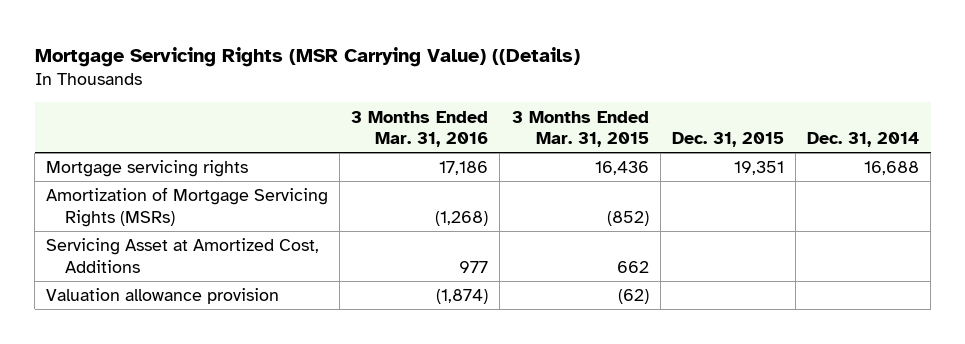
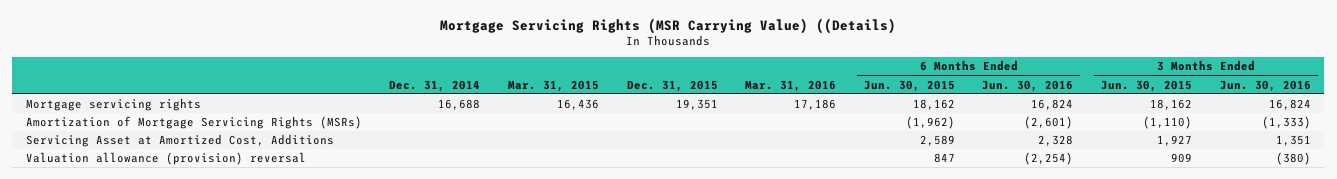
- | 3 Months Ended Mar. 31, 2016 | 3 Months Ended Mar. 31, 2015 | Dec. 31, 2015 | Dec. 31, 2014
+ | Dec. 31, 2014 | Mar. 31, 2015 | Dec. 31, 2015 | Mar. 31, 2016 | 6 Months Ended Jun. 30, 2015 | 6 Months Ended Jun. 30, 2016 | 3 Months Ended Jun. 30, 2015 | 3 Months Ended Jun. 30, 2016
- Valuation allowance provision | (1,874) | (62) | |
+ Valuation allowance (provision) reversal | | | | | 847 | (2,254) | 909 | (380)

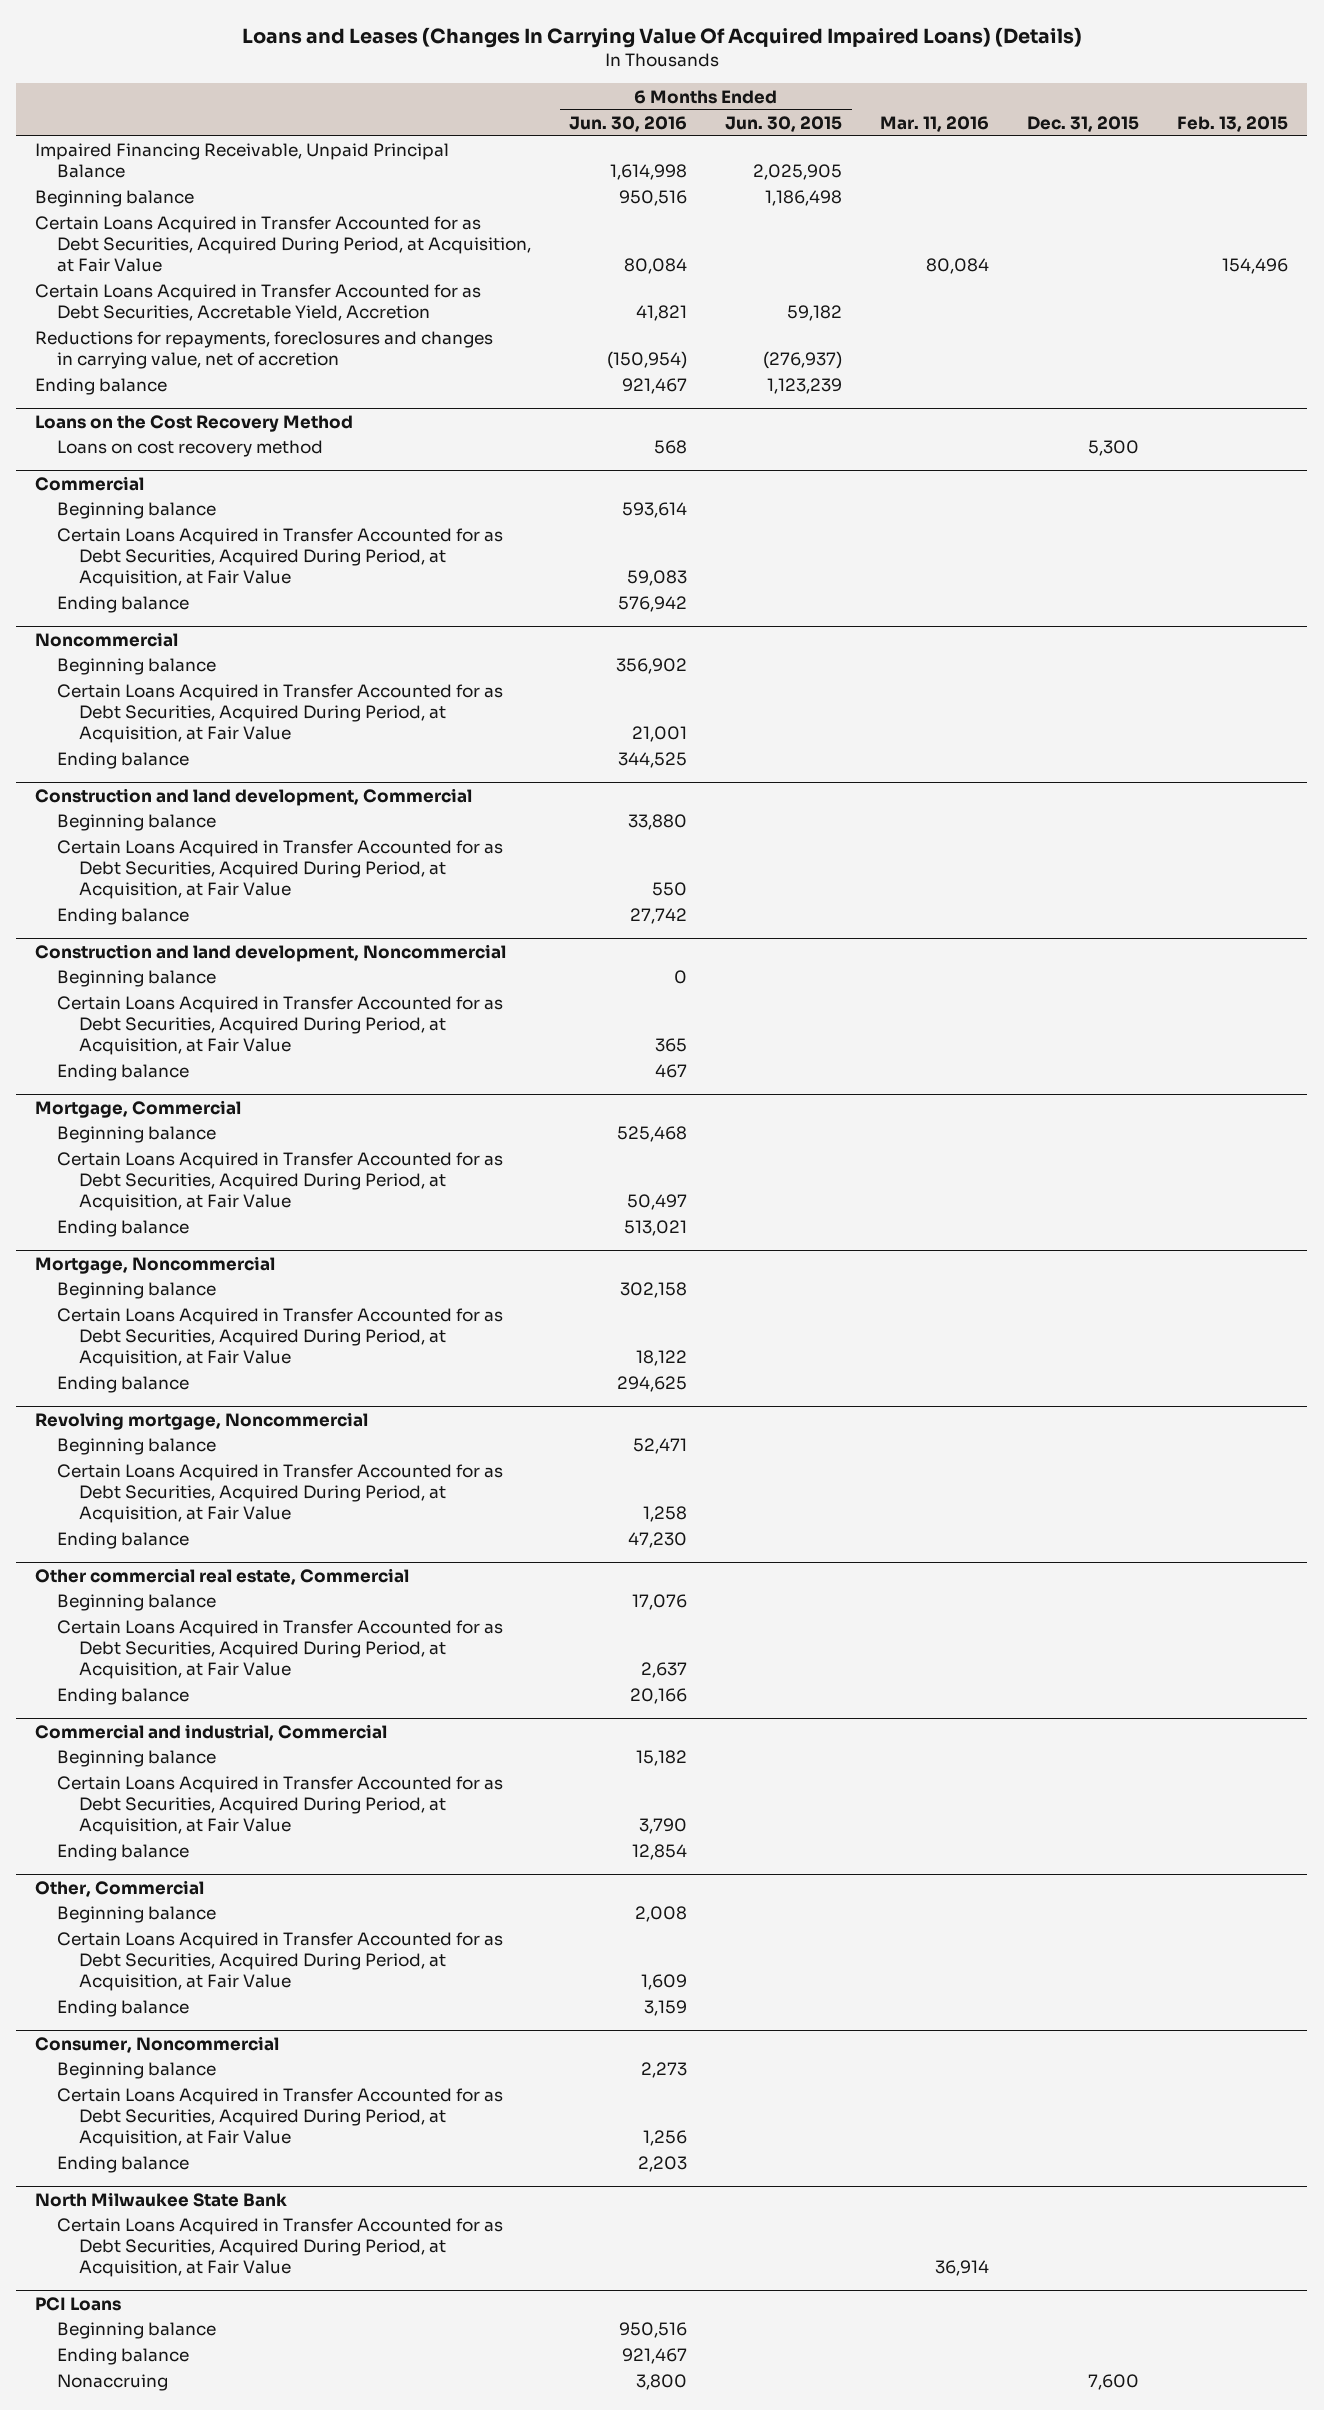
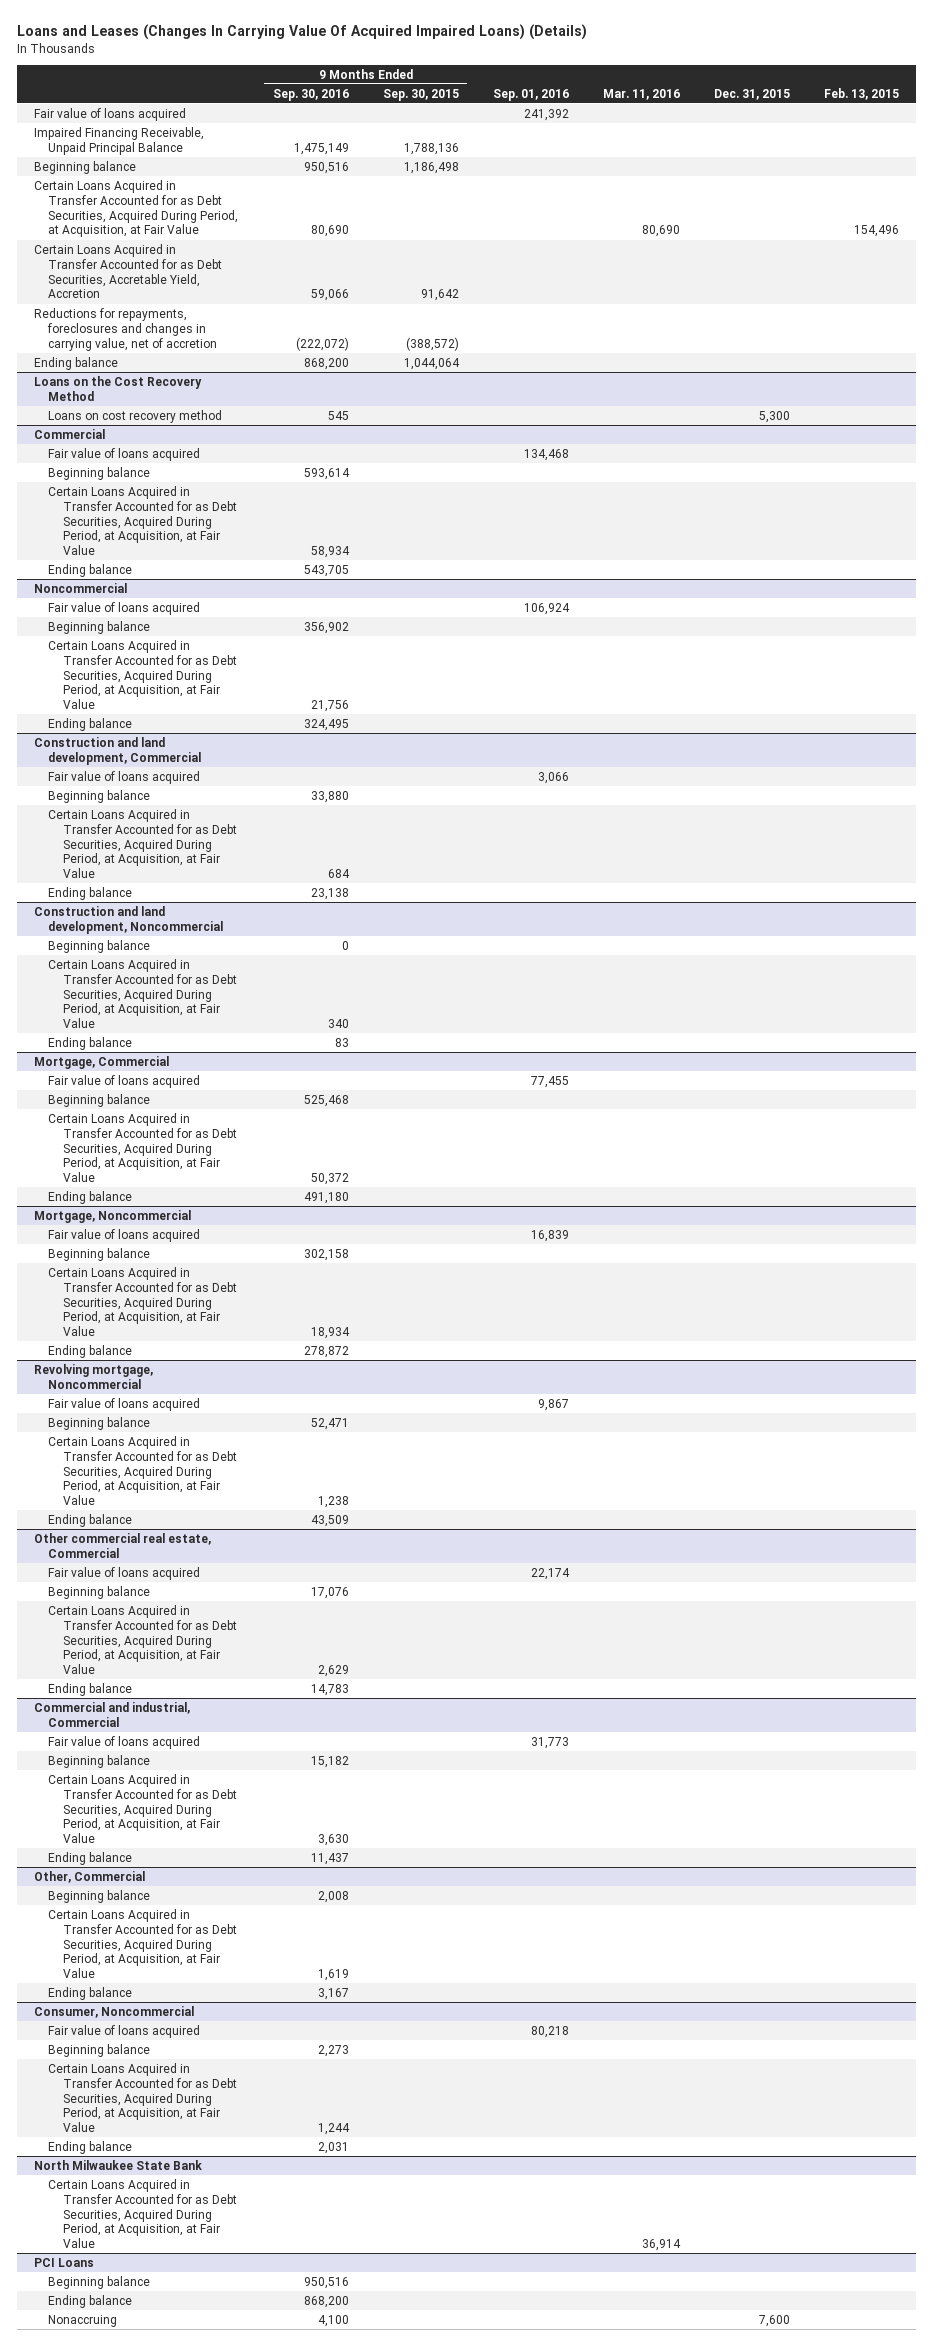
- | 6 Months Ended Jun. 30, 2016 | 6 Months Ended Jun. 30, 2015 | Mar. 11, 2016 | Dec. 31, 2015 | Feb. 13, 2015
+ | 9 Months Ended Sep. 30, 2016 | 9 Months Ended Sep. 30, 2015 | Sep. 01, 2016 | Mar. 11, 2016 | Dec. 31, 2015 | Feb. 13, 2015
+ Fair value of loans acquired | | | 241,392 | | |
- Certain Loans Acquired in Transfer Accounted for as Debt Securities, Acquired During Period, at Acquisition, at Fair Value | 80,084 | | 80,084 | | 154,496
+ Certain Loans Acquired in Transfer Accounted for as Debt Securities, Acquired During Period, at Acquisition, at Fair Value | 80,690 | | | 80,690 | | 154,496
@ Commercial
+ Fair value of loans acquired | | | 134,468 | | |
@ Noncommercial
+ Fair value of loans acquired | | | 106,924 | | |
@ Construction and land development, Commercial
+ Fair value of loans acquired | | | 3,066 | | |
@ Mortgage, Commercial
+ Fair value of loans acquired | | | 77,455 | | |
@ Mortgage, Noncommercial
+ Fair value of loans acquired | | | 16,839 | | |
@ Revolving mortgage, Noncommercial
+ Fair value of loans acquired | | | 9,867 | | |
@ Other commercial real estate, Commercial
+ Fair value of loans acquired | | | 22,174 | | |
@ Commercial and industrial, Commercial
+ Fair value of loans acquired | | | 31,773 | | |
@ Consumer, Noncommercial
+ Fair value of loans acquired | | | 80,218 | | |

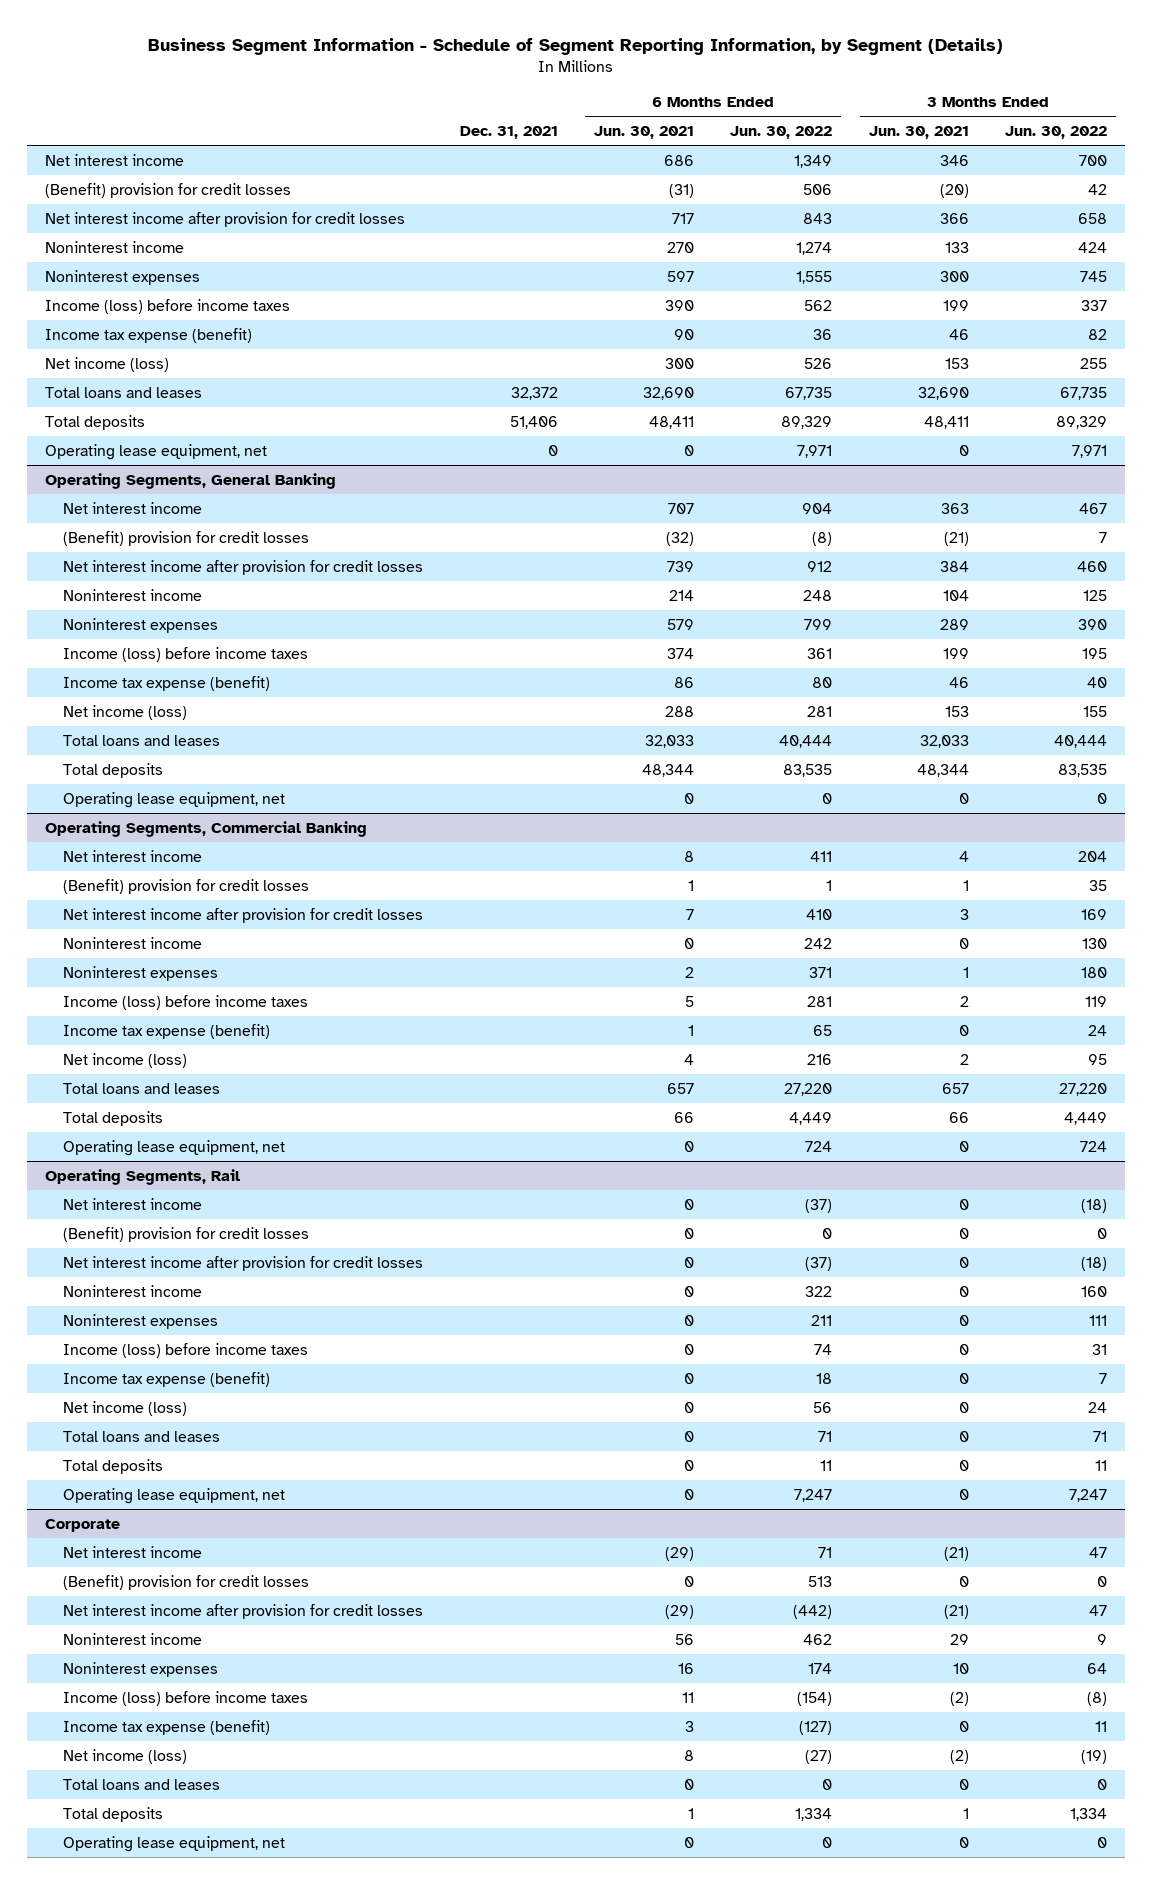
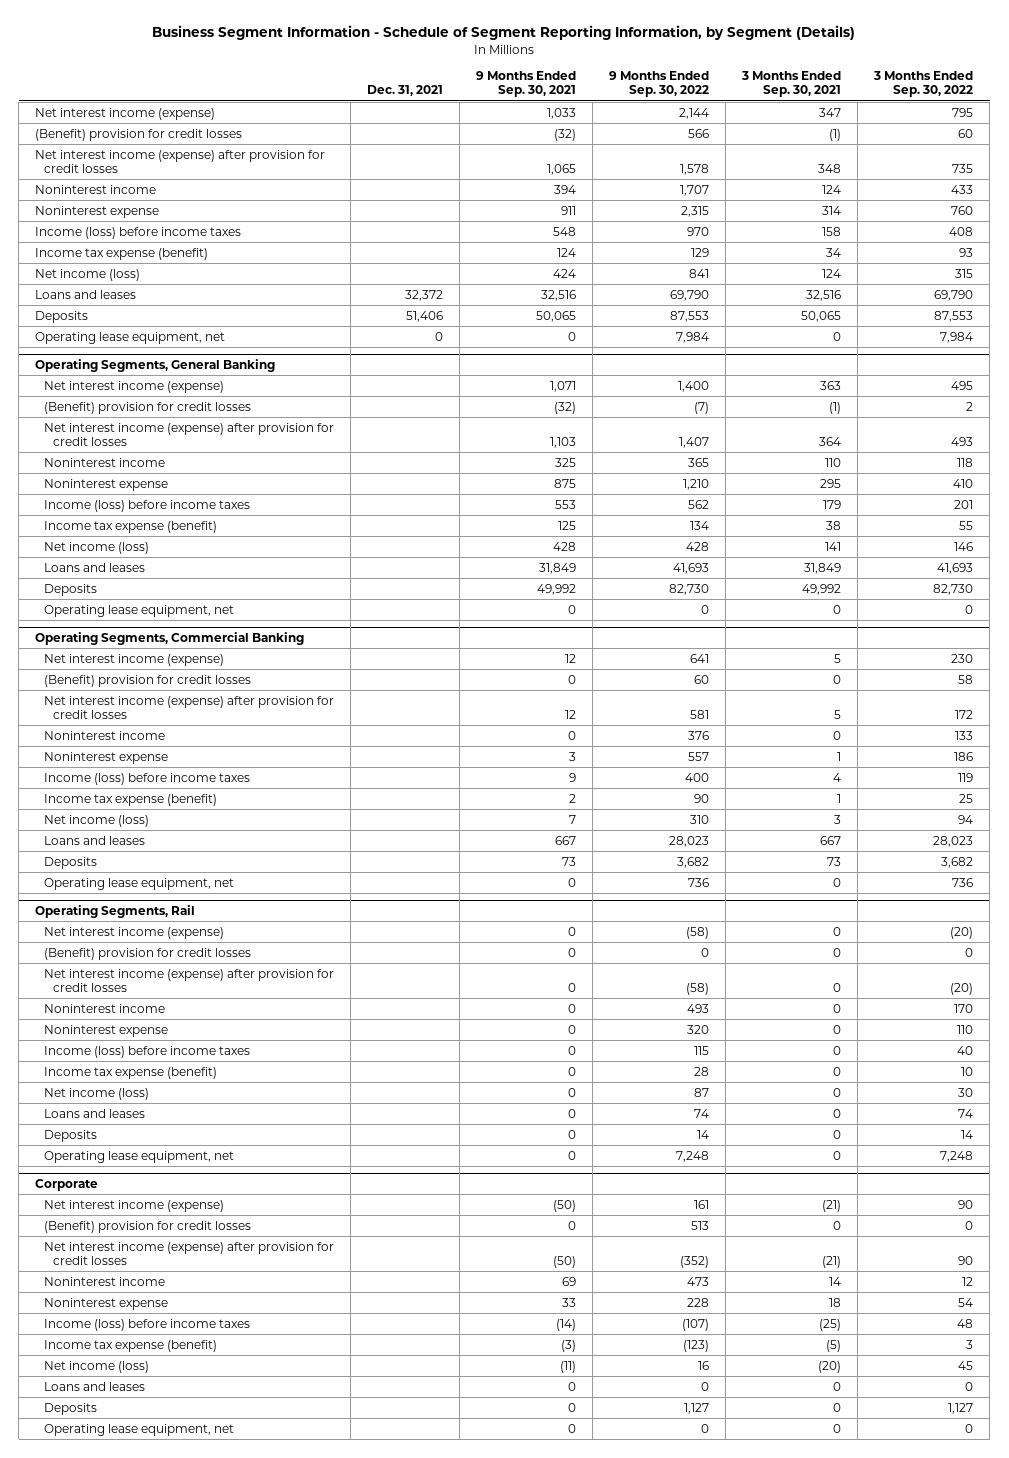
- | Dec. 31, 2021 | 6 Months Ended Jun. 30, 2021 | 6 Months Ended Jun. 30, 2022 | 3 Months Ended Jun. 30, 2021 | 3 Months Ended Jun. 30, 2022
+ | Dec. 31, 2021 | 9 Months Ended Sep. 30, 2021 | 9 Months Ended Sep. 30, 2022 | 3 Months Ended Sep. 30, 2021 | 3 Months Ended Sep. 30, 2022
- Net interest income | | 686 | 1,349 | 346 | 700
+ Net interest income (expense) | | 1,033 | 2,144 | 347 | 795
- Net interest income after provision for credit losses | | 717 | 843 | 366 | 658
+ Net interest income (expense) after provision for credit losses | | 1,065 | 1,578 | 348 | 735
- Noninterest expenses | | 597 | 1,555 | 300 | 745
+ Noninterest expense | | 911 | 2,315 | 314 | 760
- Total loans and leases | 32,372 | 32,690 | 67,735 | 32,690 | 67,735
- Total deposits | 51,406 | 48,411 | 89,329 | 48,411 | 89,329
+ Loans and leases | 32,372 | 32,516 | 69,790 | 32,516 | 69,790
+ Deposits | 51,406 | 50,065 | 87,553 | 50,065 | 87,553
@ Operating Segments, General Banking
- Net interest income | | 707 | 904 | 363 | 467
+ Net interest income (expense) | | 1,071 | 1,400 | 363 | 495
- Net interest income after provision for credit losses | | 739 | 912 | 384 | 460
+ Net interest income (expense) after provision for credit losses | | 1,103 | 1,407 | 364 | 493
- Noninterest expenses | | 579 | 799 | 289 | 390
+ Noninterest expense | | 875 | 1,210 | 295 | 410
- Total loans and leases | | 32,033 | 40,444 | 32,033 | 40,444
- Total deposits | | 48,344 | 83,535 | 48,344 | 83,535
+ Loans and leases | | 31,849 | 41,693 | 31,849 | 41,693
+ Deposits | | 49,992 | 82,730 | 49,992 | 82,730
@ Operating Segments, Commercial Banking
- Net interest income | | 8 | 411 | 4 | 204
+ Net interest income (expense) | | 12 | 641 | 5 | 230
- Net interest income after provision for credit losses | | 7 | 410 | 3 | 169
+ Net interest income (expense) after provision for credit losses | | 12 | 581 | 5 | 172
- Noninterest expenses | | 2 | 371 | 1 | 180
+ Noninterest expense | | 3 | 557 | 1 | 186
- Total loans and leases | | 657 | 27,220 | 657 | 27,220
- Total deposits | | 66 | 4,449 | 66 | 4,449
+ Loans and leases | | 667 | 28,023 | 667 | 28,023
+ Deposits | | 73 | 3,682 | 73 | 3,682
@ Operating Segments, Rail
- Net interest income | | 0 | (37) | 0 | (18)
+ Net interest income (expense) | | 0 | (58) | 0 | (20)
- Net interest income after provision for credit losses | | 0 | (37) | 0 | (18)
+ Net interest income (expense) after provision for credit losses | | 0 | (58) | 0 | (20)
- Noninterest expenses | | 0 | 211 | 0 | 111
+ Noninterest expense | | 0 | 320 | 0 | 110
- Total loans and leases | | 0 | 71 | 0 | 71
- Total deposits | | 0 | 11 | 0 | 11
+ Loans and leases | | 0 | 74 | 0 | 74
+ Deposits | | 0 | 14 | 0 | 14
@ Corporate
- Net interest income | | (29) | 71 | (21) | 47
+ Net interest income (expense) | | (50) | 161 | (21) | 90
- Net interest income after provision for credit losses | | (29) | (442) | (21) | 47
+ Net interest income (expense) after provision for credit losses | | (50) | (352) | (21) | 90
- Noninterest expenses | | 16 | 174 | 10 | 64
+ Noninterest expense | | 33 | 228 | 18 | 54
- Total loans and leases | | 0 | 0 | 0 | 0
- Total deposits | | 1 | 1,334 | 1 | 1,334
+ Loans and leases | | 0 | 0 | 0 | 0
+ Deposits | | 0 | 1,127 | 0 | 1,127

